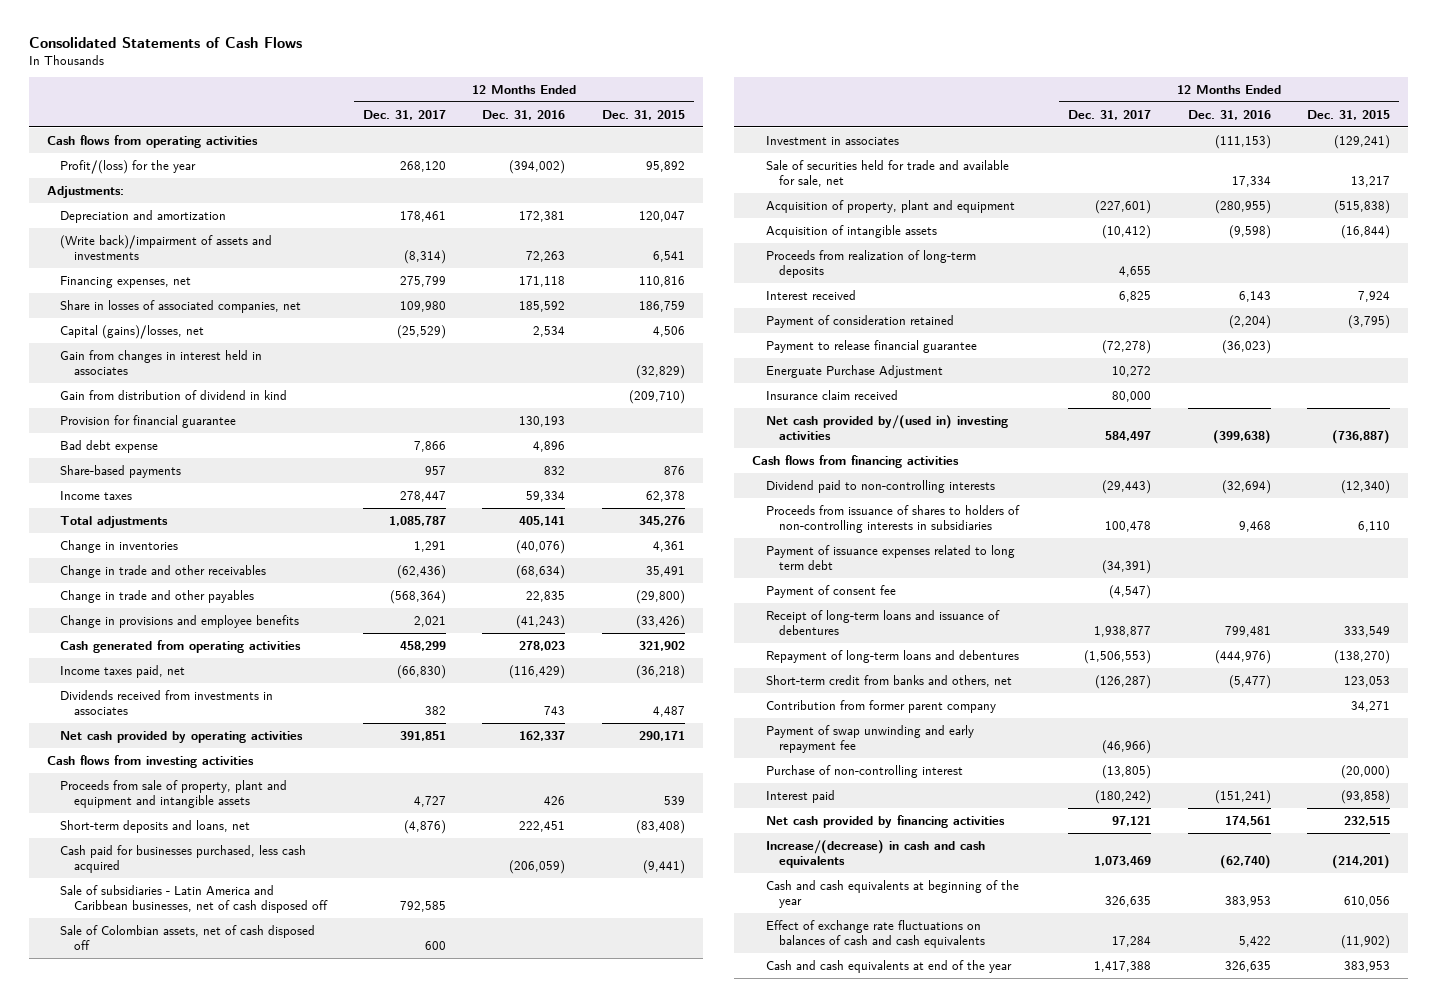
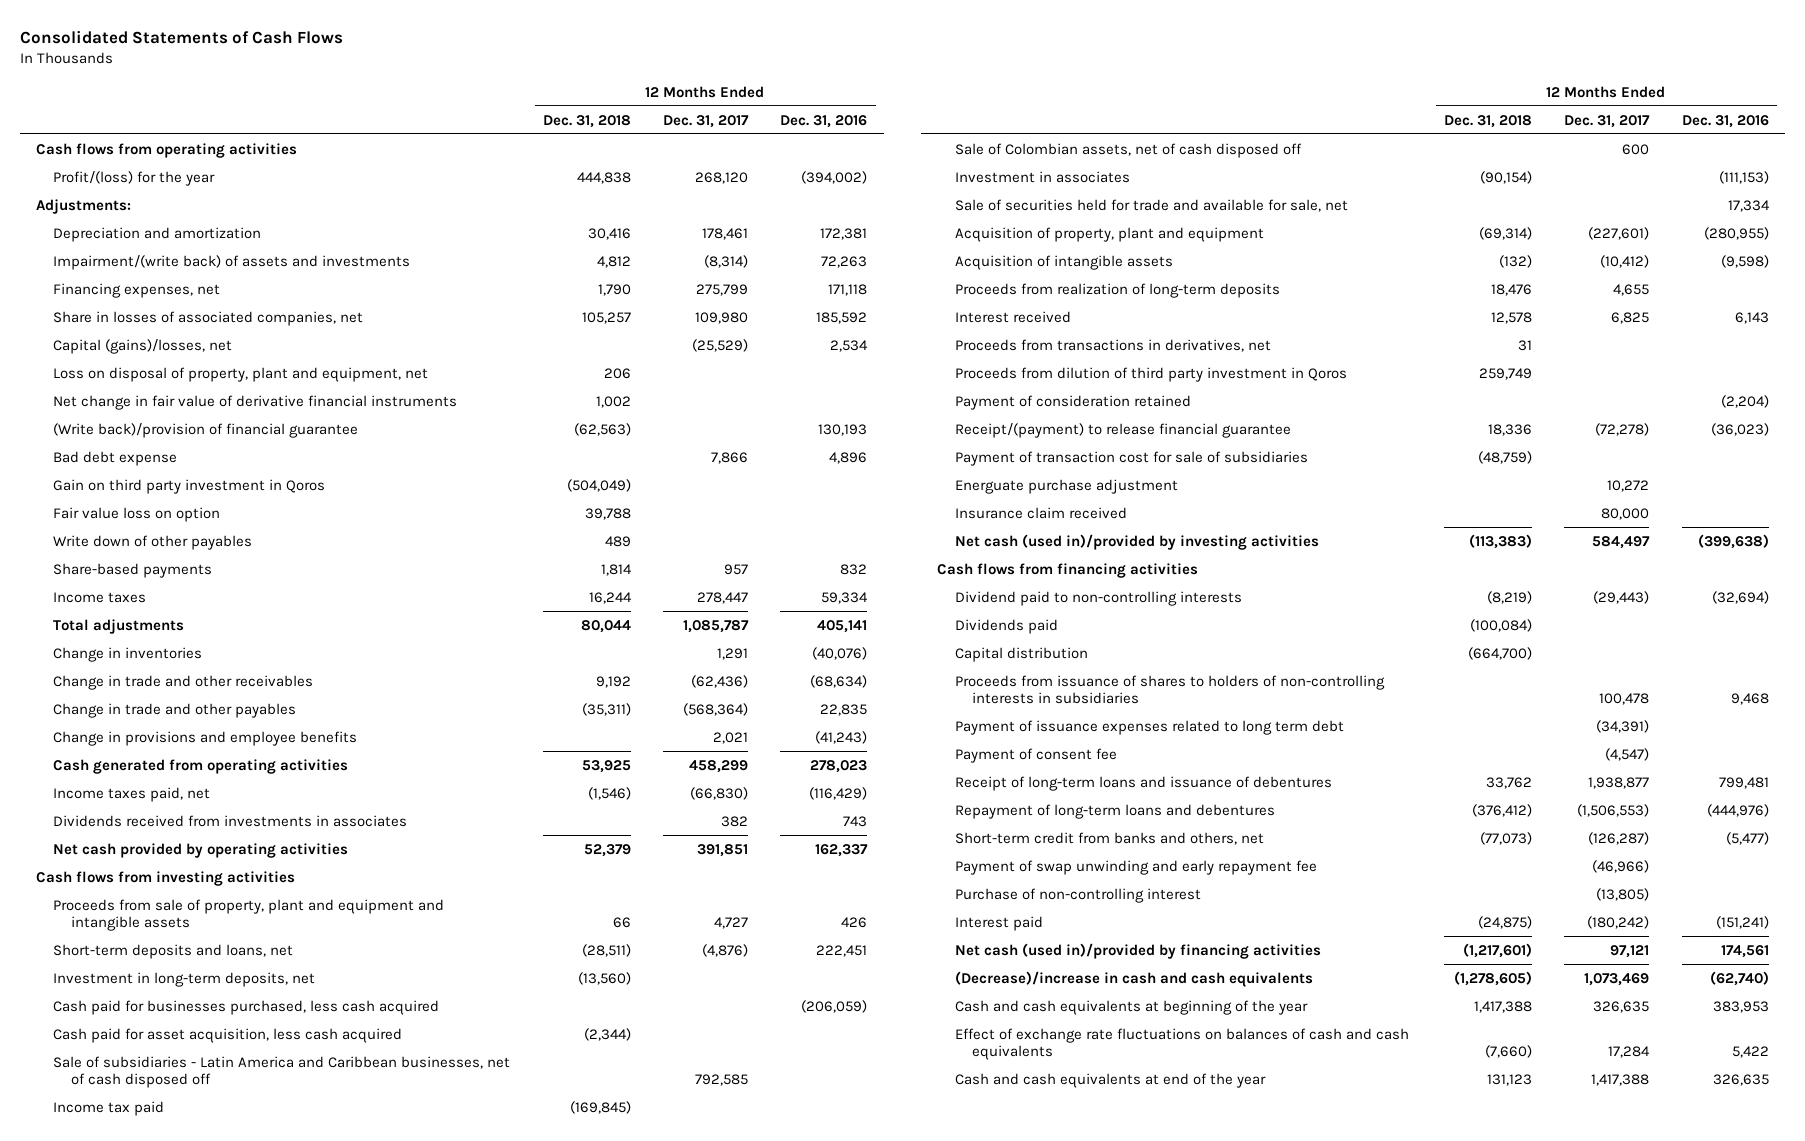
- | 12 Months Ended Dec. 31, 2017 | 12 Months Ended Dec. 31, 2016 | 12 Months Ended Dec. 31, 2015
+ | 12 Months Ended Dec. 31, 2018 | 12 Months Ended Dec. 31, 2017 | 12 Months Ended Dec. 31, 2016
- (Write back)/impairment of assets and investments | (8,314) | 72,263 | 6,541
+ Impairment/(write back) of assets and investments | 4,812 | (8,314) | 72,263
- Gain from changes in interest held in associates | | | (32,829)
- Gain from distribution of dividend in kind | | | (209,710)
- Provision for financial guarantee | | 130,193 |
+ Loss on disposal of property, plant and equipment, net | 206 | |
+ Net change in fair value of derivative financial instruments | 1,002 | |
+ (Write back)/provision of financial guarantee | (62,563) | | 130,193
+ Gain on third party investment in Qoros | (504,049) | |
+ Fair value loss on option | 39,788 | |
+ Write down of other payables | 489 | |
+ Investment in long-term deposits, net | (13,560) | |
+ Cash paid for asset acquisition, less cash acquired | (2,344) | |
+ Income tax paid | (169,845) | |
+ Proceeds from transactions in derivatives, net | 31 | |
+ Proceeds from dilution of third party investment in Qoros | 259,749 | |
- Payment to release financial guarantee | (72,278) | (36,023) |
- Energuate Purchase Adjustment | 10,272 | |
+ Receipt/(payment) to release financial guarantee | 18,336 | (72,278) | (36,023)
+ Payment of transaction cost for sale of subsidiaries | (48,759) | |
+ Energuate purchase adjustment | | 10,272 |
- Net cash provided by/(used in) investing activities | 584,497 | (399,638) | (736,887)
+ Net cash (used in)/provided by investing activities | (113,383) | 584,497 | (399,638)
+ Dividends paid | (100,084) | |
+ Capital distribution | (664,700) | |
- Contribution from former parent company | | | 34,271
- Net cash provided by financing activities | 97,121 | 174,561 | 232,515
- Increase/(decrease) in cash and cash equivalents | 1,073,469 | (62,740) | (214,201)
+ Net cash (used in)/provided by financing activities | (1,217,601) | 97,121 | 174,561
+ (Decrease)/increase in cash and cash equivalents | (1,278,605) | 1,073,469 | (62,740)

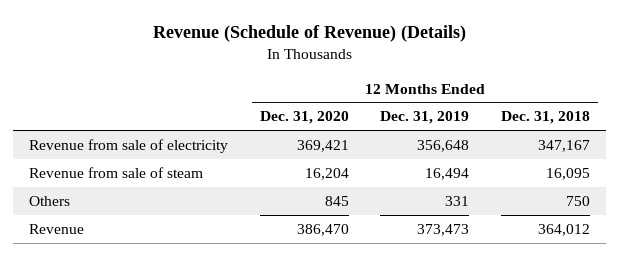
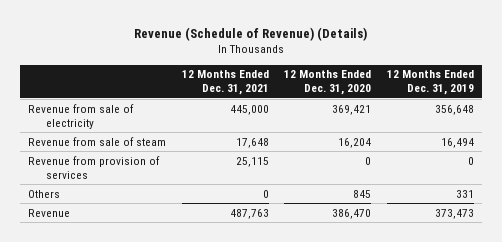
- | 12 Months Ended Dec. 31, 2020 | 12 Months Ended Dec. 31, 2019 | 12 Months Ended Dec. 31, 2018
+ | 12 Months Ended Dec. 31, 2021 | 12 Months Ended Dec. 31, 2020 | 12 Months Ended Dec. 31, 2019
+ Revenue from provision of services | 25,115 | 0 | 0

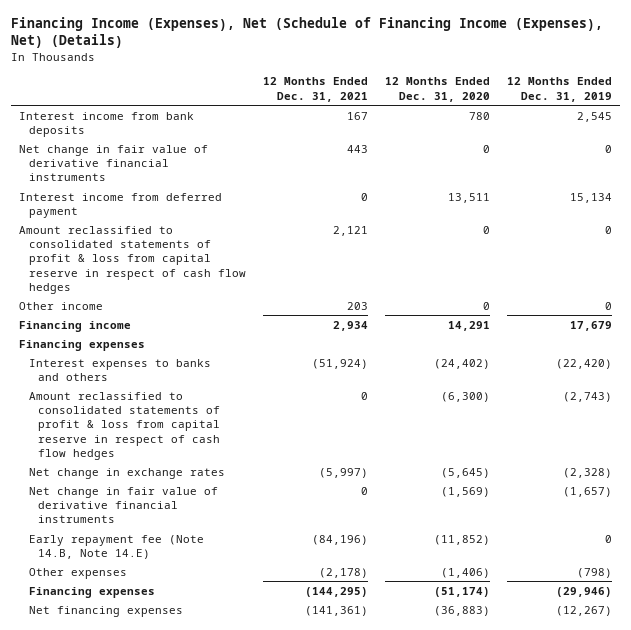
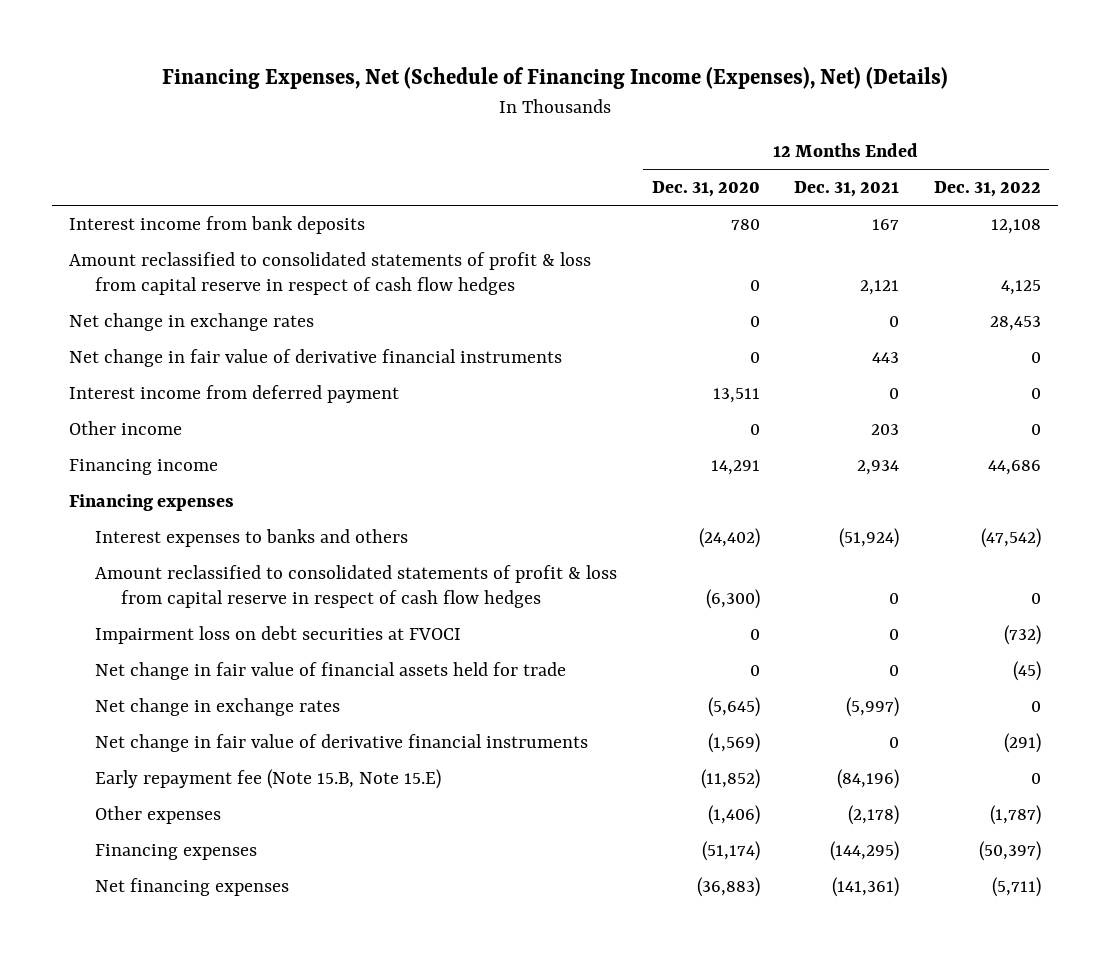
- Financing Income (Expenses), Net (Schedule of Financing Income (Expenses), Net) (Details)
+ Financing Expenses, Net (Schedule of Financing Income (Expenses), Net) (Details)
- | 12 Months Ended Dec. 31, 2021 | 12 Months Ended Dec. 31, 2020 | 12 Months Ended Dec. 31, 2019
+ | 12 Months Ended Dec. 31, 2020 | 12 Months Ended Dec. 31, 2021 | 12 Months Ended Dec. 31, 2022
moved up: Amount reclassified to consolidated statements of profit & loss from capital reserve in respect of cash flow hedges | 0 | 2,121 | 4,125
+ Net change in exchange rates | 0 | 0 | 28,453
+ Impairment loss on debt securities at FVOCI | 0 | 0 | (732)
+ Net change in fair value of financial assets held for trade | 0 | 0 | (45)
- Early repayment fee (Note 14.B, Note 14.E) | (84,196) | (11,852) | 0
+ Early repayment fee (Note 15.B, Note 15.E) | (11,852) | (84,196) | 0

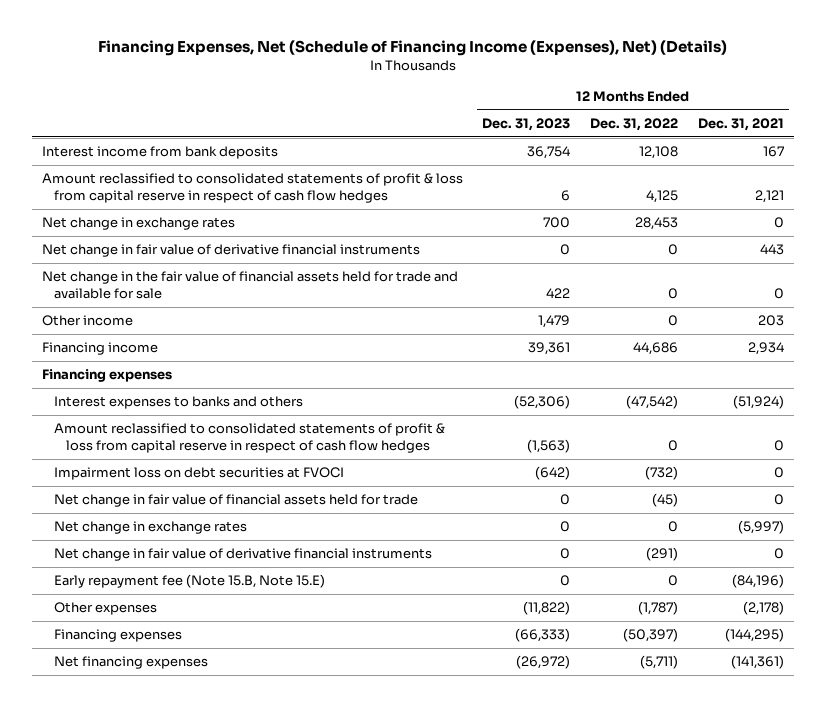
- | 12 Months Ended Dec. 31, 2020 | 12 Months Ended Dec. 31, 2021 | 12 Months Ended Dec. 31, 2022
+ | 12 Months Ended Dec. 31, 2023 | 12 Months Ended Dec. 31, 2022 | 12 Months Ended Dec. 31, 2021
- Interest income from deferred payment | 13,511 | 0 | 0
+ Net change in the fair value of financial assets held for trade and available for sale | 422 | 0 | 0

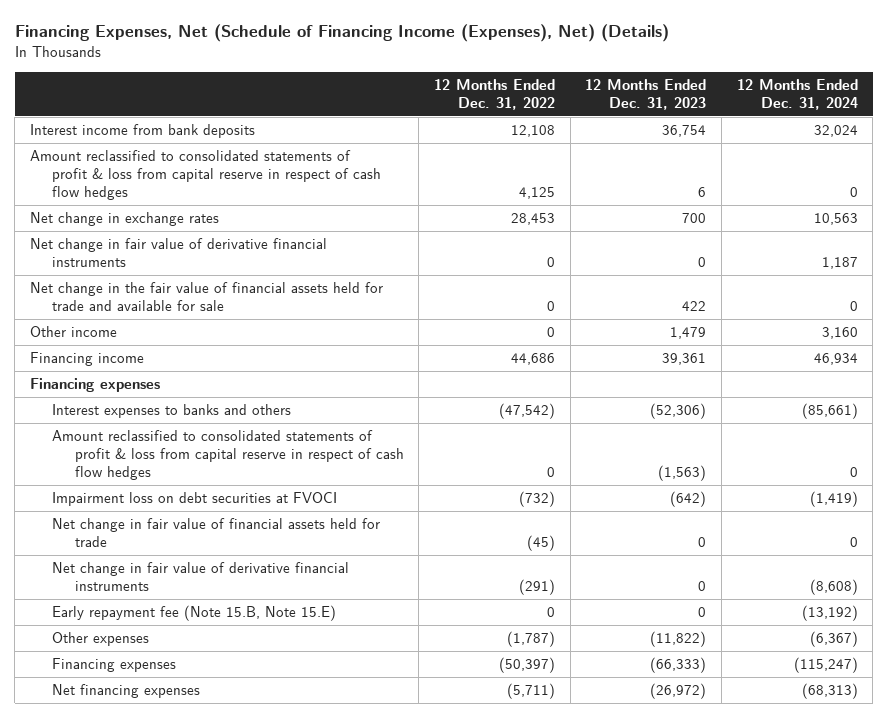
- | 12 Months Ended Dec. 31, 2023 | 12 Months Ended Dec. 31, 2022 | 12 Months Ended Dec. 31, 2021
+ | 12 Months Ended Dec. 31, 2022 | 12 Months Ended Dec. 31, 2023 | 12 Months Ended Dec. 31, 2024
- Net change in exchange rates | 0 | 0 | (5,997)

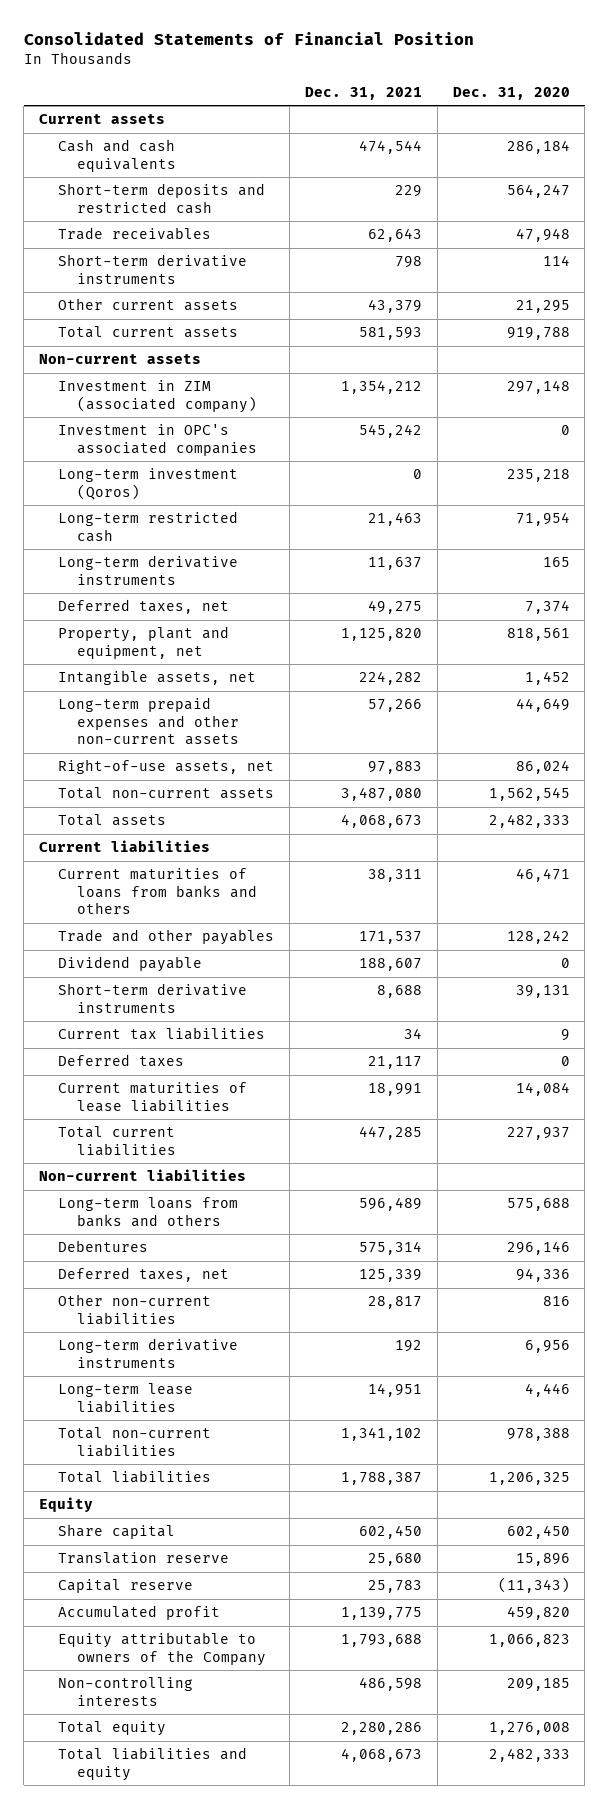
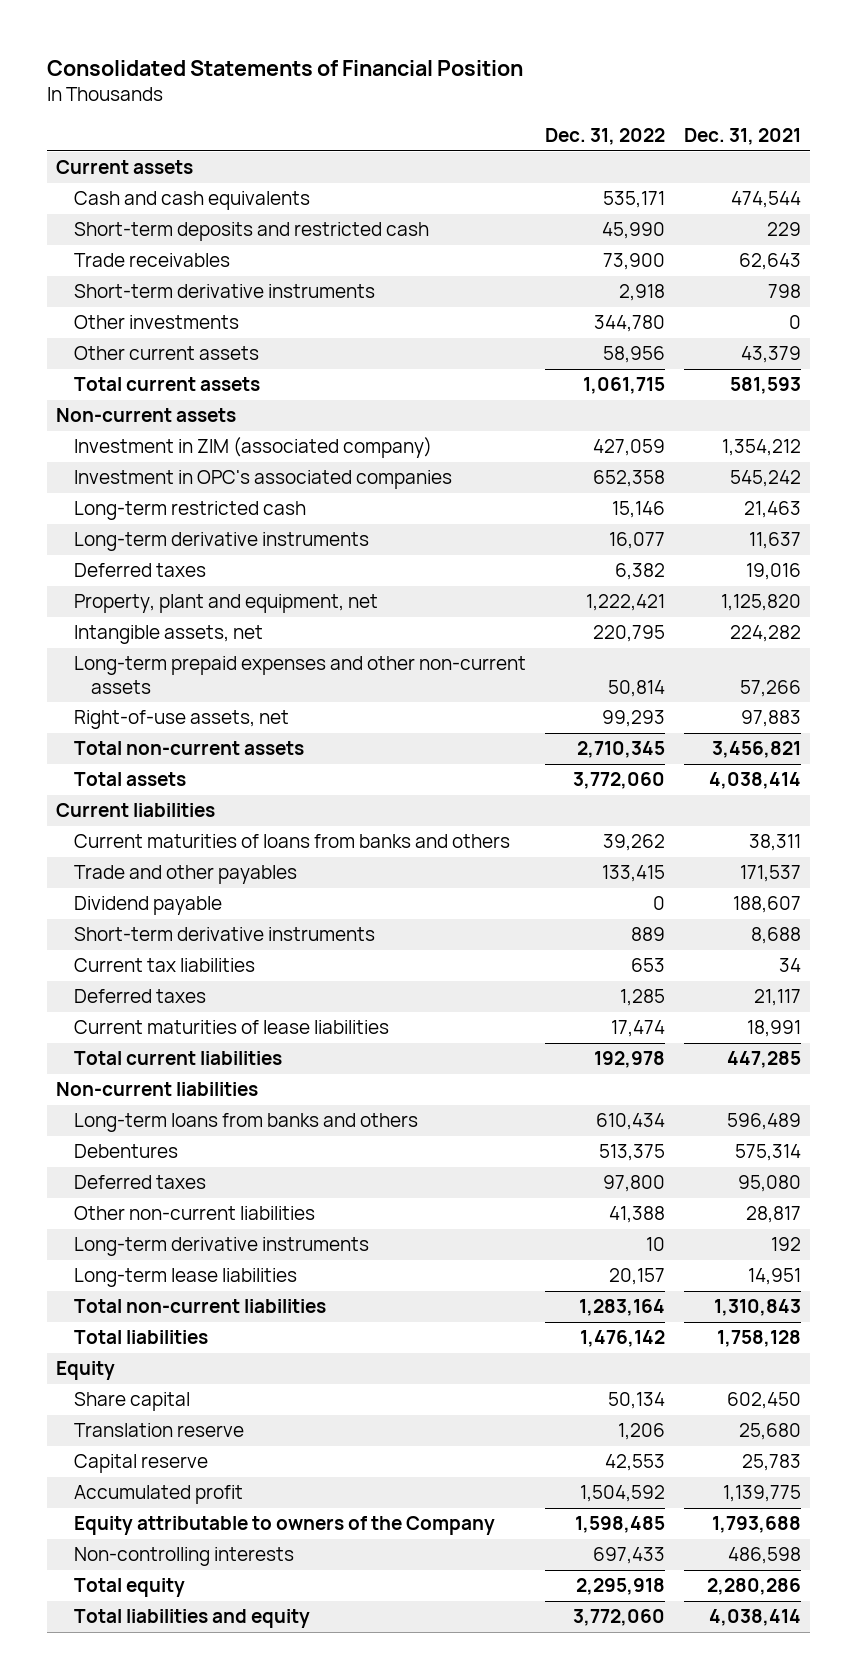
- | Dec. 31, 2021 | Dec. 31, 2020
+ | Dec. 31, 2022 | Dec. 31, 2021
+ Other investments | 344,780 | 0
- Long-term investment (Qoros) | 0 | 235,218
- Deferred taxes, net | 49,275 | 7,374
+ Deferred taxes | 6,382 | 19,016
- Total non-current assets | 3,487,080 | 1,562,545
- Total assets | 4,068,673 | 2,482,333
+ Total non-current assets | 2,710,345 | 3,456,821
+ Total assets | 3,772,060 | 4,038,414
- Deferred taxes, net | 125,339 | 94,336
+ Deferred taxes | 97,800 | 95,080
- Total non-current liabilities | 1,341,102 | 978,388
- Total liabilities | 1,788,387 | 1,206,325
+ Total non-current liabilities | 1,283,164 | 1,310,843
+ Total liabilities | 1,476,142 | 1,758,128
- Total liabilities and equity | 4,068,673 | 2,482,333
+ Total liabilities and equity | 3,772,060 | 4,038,414

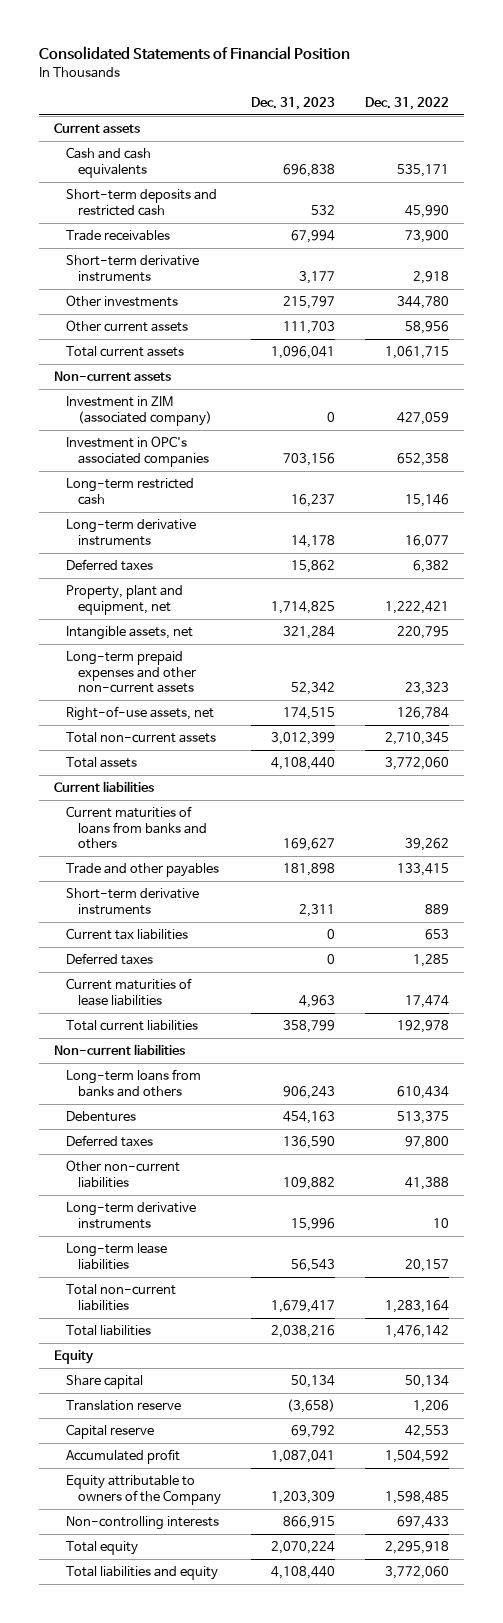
- | Dec. 31, 2022 | Dec. 31, 2021
+ | Dec. 31, 2023 | Dec. 31, 2022
- Long-term prepaid expenses and other non-current assets | 50,814 | 57,266
- Right-of-use assets, net | 99,293 | 97,883
+ Long-term prepaid expenses and other non-current assets | 52,342 | 23,323
+ Right-of-use assets, net | 174,515 | 126,784
- Dividend payable | 0 | 188,607

